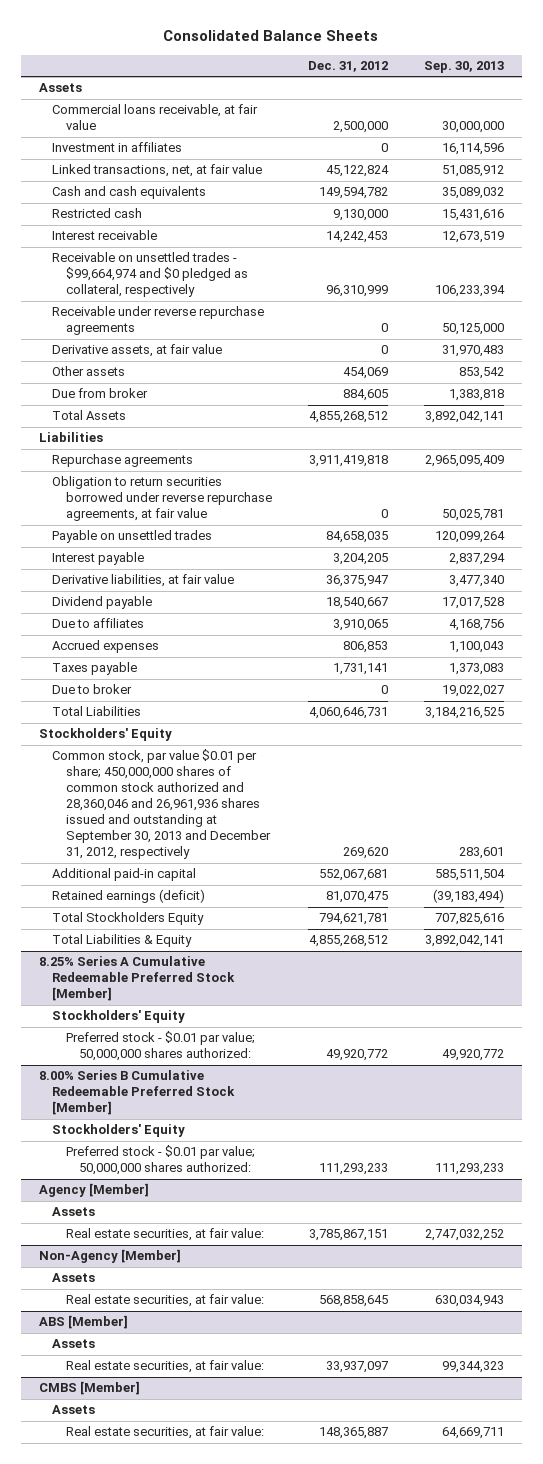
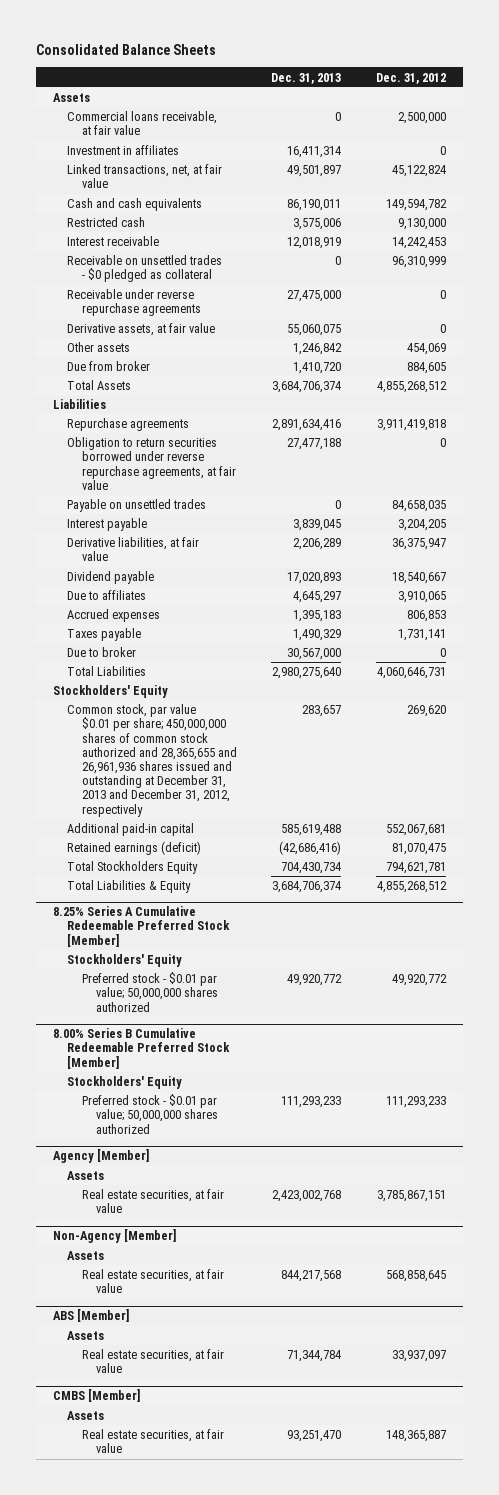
- | Dec. 31, 2012 | Sep. 30, 2013
+ | Dec. 31, 2013 | Dec. 31, 2012
- Receivable on unsettled trades - $99,664,974 and $0 pledged as collateral, respectively | 96,310,999 | 106,233,394
+ Receivable on unsettled trades - $0 pledged as collateral | 0 | 96,310,999
- Common stock, par value $0.01 per share; 450,000,000 shares of common stock authorized and 28,360,046 and 26,961,936 shares issued and outstanding at September 30, 2013 and December 31, 2012, respectively | 269,620 | 283,601
+ Common stock, par value $0.01 per share; 450,000,000 shares of common stock authorized and 28,365,655 and 26,961,936 shares issued and outstanding at December 31, 2013 and December 31, 2012, respectively | 283,657 | 269,620
@ 8.25% Series A Cumulative Redeemable Preferred Stock [Member]
- Preferred stock - $0.01 par value; 50,000,000 shares authorized: | 49,920,772 | 49,920,772
+ Preferred stock - $0.01 par value; 50,000,000 shares authorized | 49,920,772 | 49,920,772
@ 8.00% Series B Cumulative Redeemable Preferred Stock [Member]
- Preferred stock - $0.01 par value; 50,000,000 shares authorized: | 111,293,233 | 111,293,233
+ Preferred stock - $0.01 par value; 50,000,000 shares authorized | 111,293,233 | 111,293,233
@ Agency [Member]
- Real estate securities, at fair value: | 3,785,867,151 | 2,747,032,252
+ Real estate securities, at fair value | 2,423,002,768 | 3,785,867,151
@ Non-Agency [Member]
- Real estate securities, at fair value: | 568,858,645 | 630,034,943
+ Real estate securities, at fair value | 844,217,568 | 568,858,645
@ ABS [Member]
- Real estate securities, at fair value: | 33,937,097 | 99,344,323
+ Real estate securities, at fair value | 71,344,784 | 33,937,097
@ CMBS [Member]
- Real estate securities, at fair value: | 148,365,887 | 64,669,711
+ Real estate securities, at fair value | 93,251,470 | 148,365,887

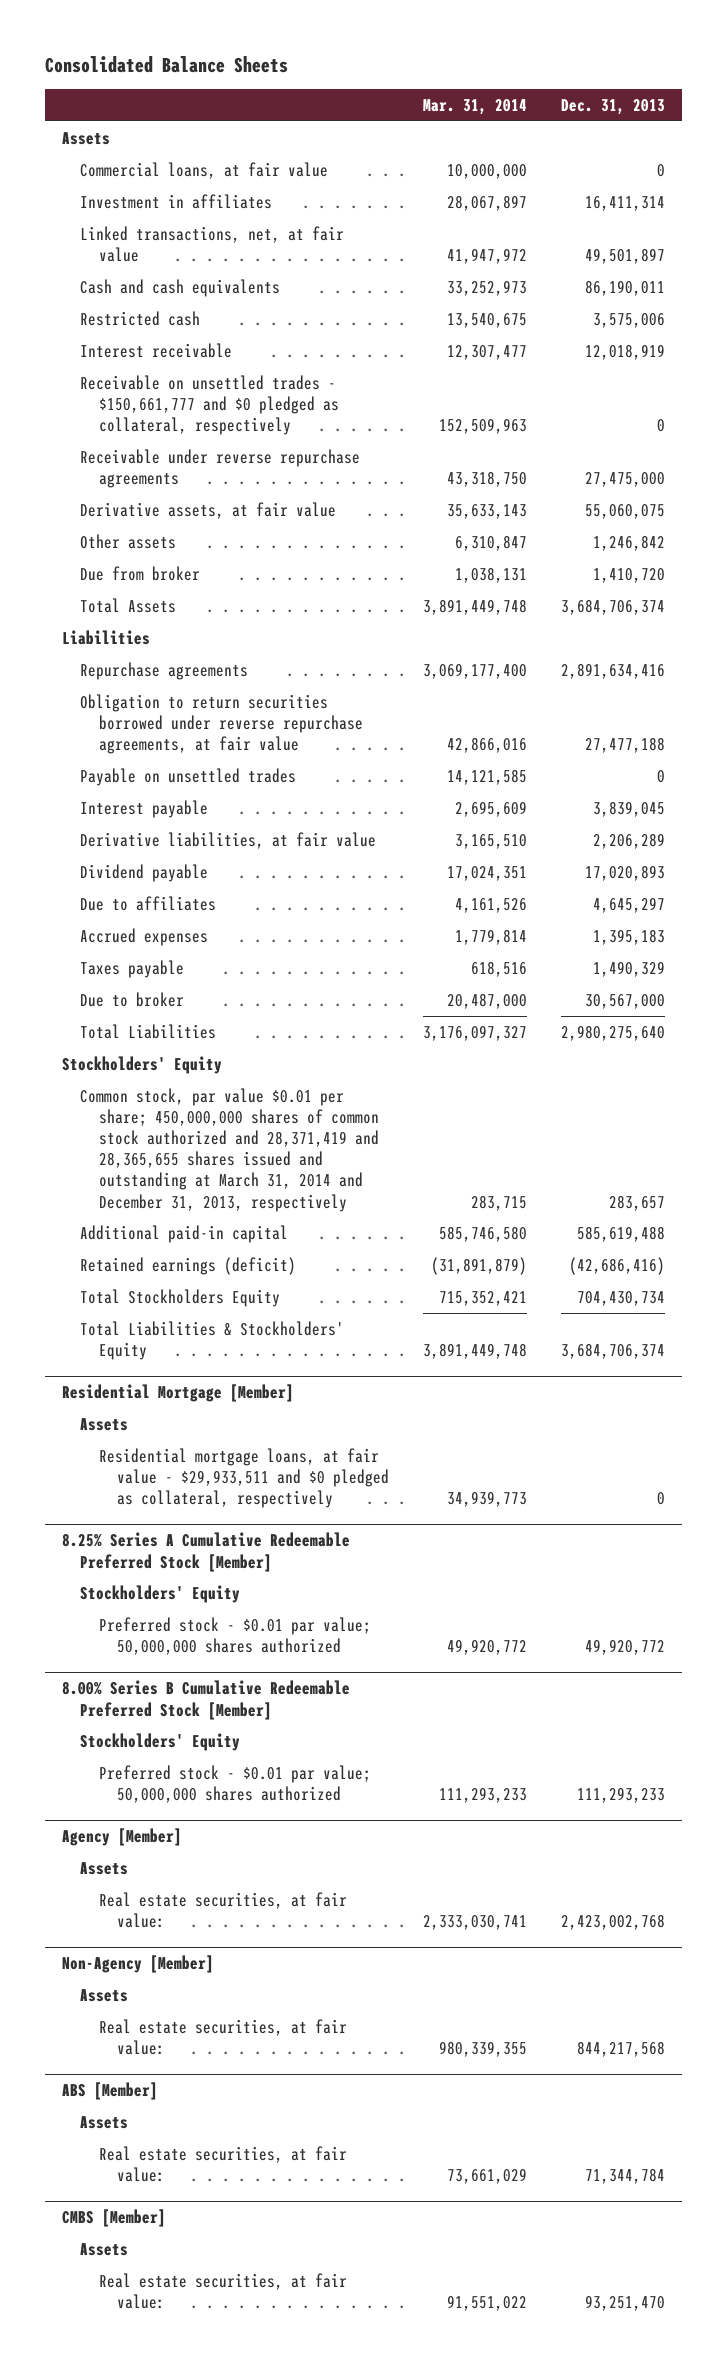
- | Dec. 31, 2013 | Dec. 31, 2012
+ | Mar. 31, 2014 | Dec. 31, 2013
- Commercial loans receivable, at fair value | 0 | 2,500,000
+ Commercial loans, at fair value | 10,000,000 | 0
- Receivable on unsettled trades - $0 pledged as collateral | 0 | 96,310,999
+ Receivable on unsettled trades - $150,661,777 and $0 pledged as collateral, respectively | 152,509,963 | 0
- Common stock, par value $0.01 per share; 450,000,000 shares of common stock authorized and 28,365,655 and 26,961,936 shares issued and outstanding at December 31, 2013 and December 31, 2012, respectively | 283,657 | 269,620
+ Common stock, par value $0.01 per share; 450,000,000 shares of common stock authorized and 28,371,419 and 28,365,655 shares issued and outstanding at March 31, 2014 and December 31, 2013, respectively | 283,715 | 283,657
- Total Liabilities & Equity | 3,684,706,374 | 4,855,268,512
+ Total Liabilities & Stockholders' Equity | 3,891,449,748 | 3,684,706,374
+ Residential Mortgage [Member]
+ Assets
+ Residential mortgage loans, at fair value - $29,933,511 and $0 pledged as collateral, respectively | 34,939,773 | 0
@ Agency [Member]
- Real estate securities, at fair value | 2,423,002,768 | 3,785,867,151
+ Real estate securities, at fair value: | 2,333,030,741 | 2,423,002,768
@ Non-Agency [Member]
- Real estate securities, at fair value | 844,217,568 | 568,858,645
+ Real estate securities, at fair value: | 980,339,355 | 844,217,568
@ ABS [Member]
- Real estate securities, at fair value | 71,344,784 | 33,937,097
+ Real estate securities, at fair value: | 73,661,029 | 71,344,784
@ CMBS [Member]
- Real estate securities, at fair value | 93,251,470 | 148,365,887
+ Real estate securities, at fair value: | 91,551,022 | 93,251,470

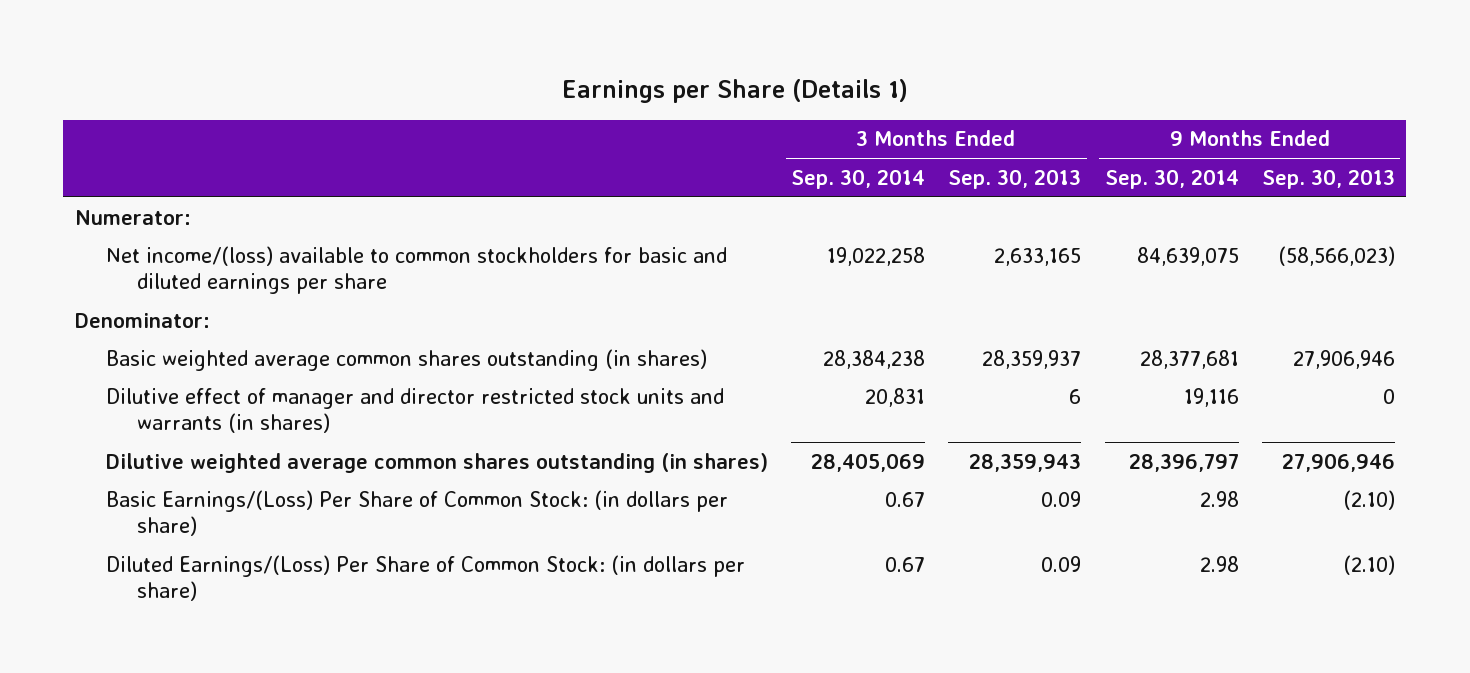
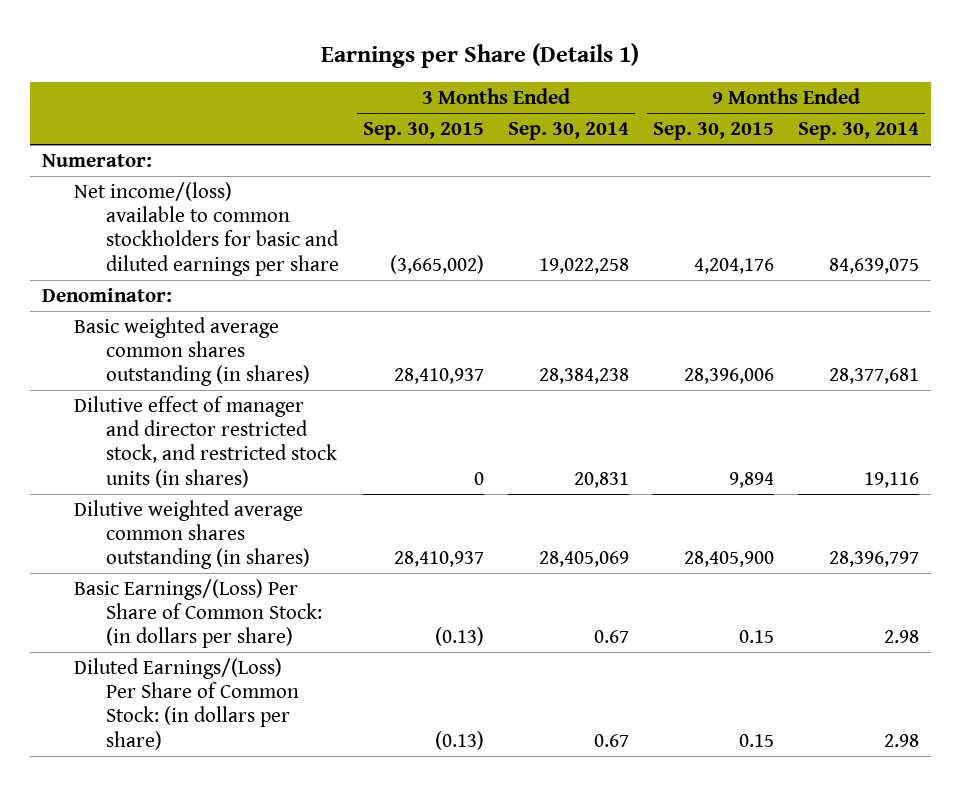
- | 3 Months Ended Sep. 30, 2014 | 3 Months Ended Sep. 30, 2013 | 9 Months Ended Sep. 30, 2014 | 9 Months Ended Sep. 30, 2013
+ | 3 Months Ended Sep. 30, 2015 | 3 Months Ended Sep. 30, 2014 | 9 Months Ended Sep. 30, 2015 | 9 Months Ended Sep. 30, 2014
- Dilutive effect of manager and director restricted stock units and warrants (in shares) | 20,831 | 6 | 19,116 | 0
+ Dilutive effect of manager and director restricted stock, and restricted stock units (in shares) | 0 | 20,831 | 9,894 | 19,116

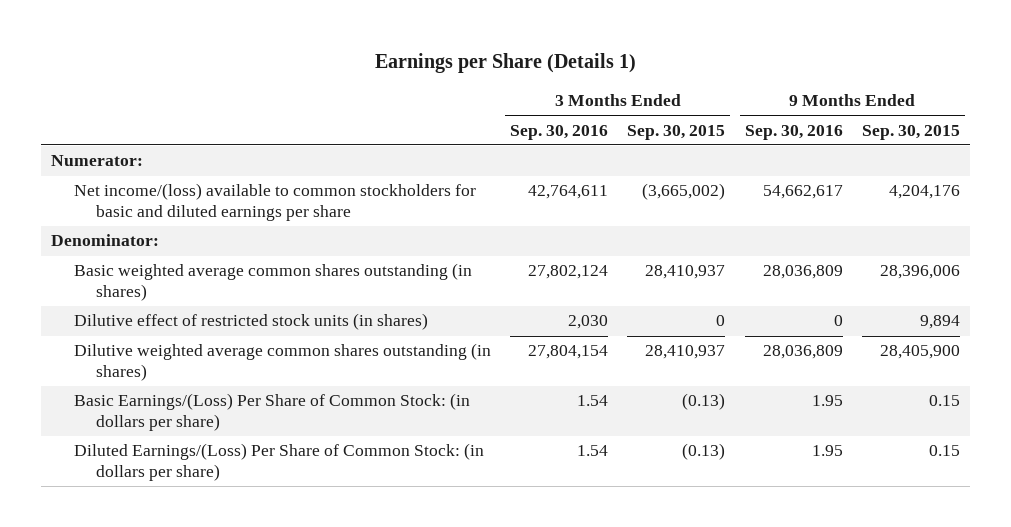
- | 3 Months Ended Sep. 30, 2015 | 3 Months Ended Sep. 30, 2014 | 9 Months Ended Sep. 30, 2015 | 9 Months Ended Sep. 30, 2014
+ | 3 Months Ended Sep. 30, 2016 | 3 Months Ended Sep. 30, 2015 | 9 Months Ended Sep. 30, 2016 | 9 Months Ended Sep. 30, 2015
- Dilutive effect of manager and director restricted stock, and restricted stock units (in shares) | 0 | 20,831 | 9,894 | 19,116
+ Dilutive effect of restricted stock units (in shares) | 2,030 | 0 | 0 | 9,894

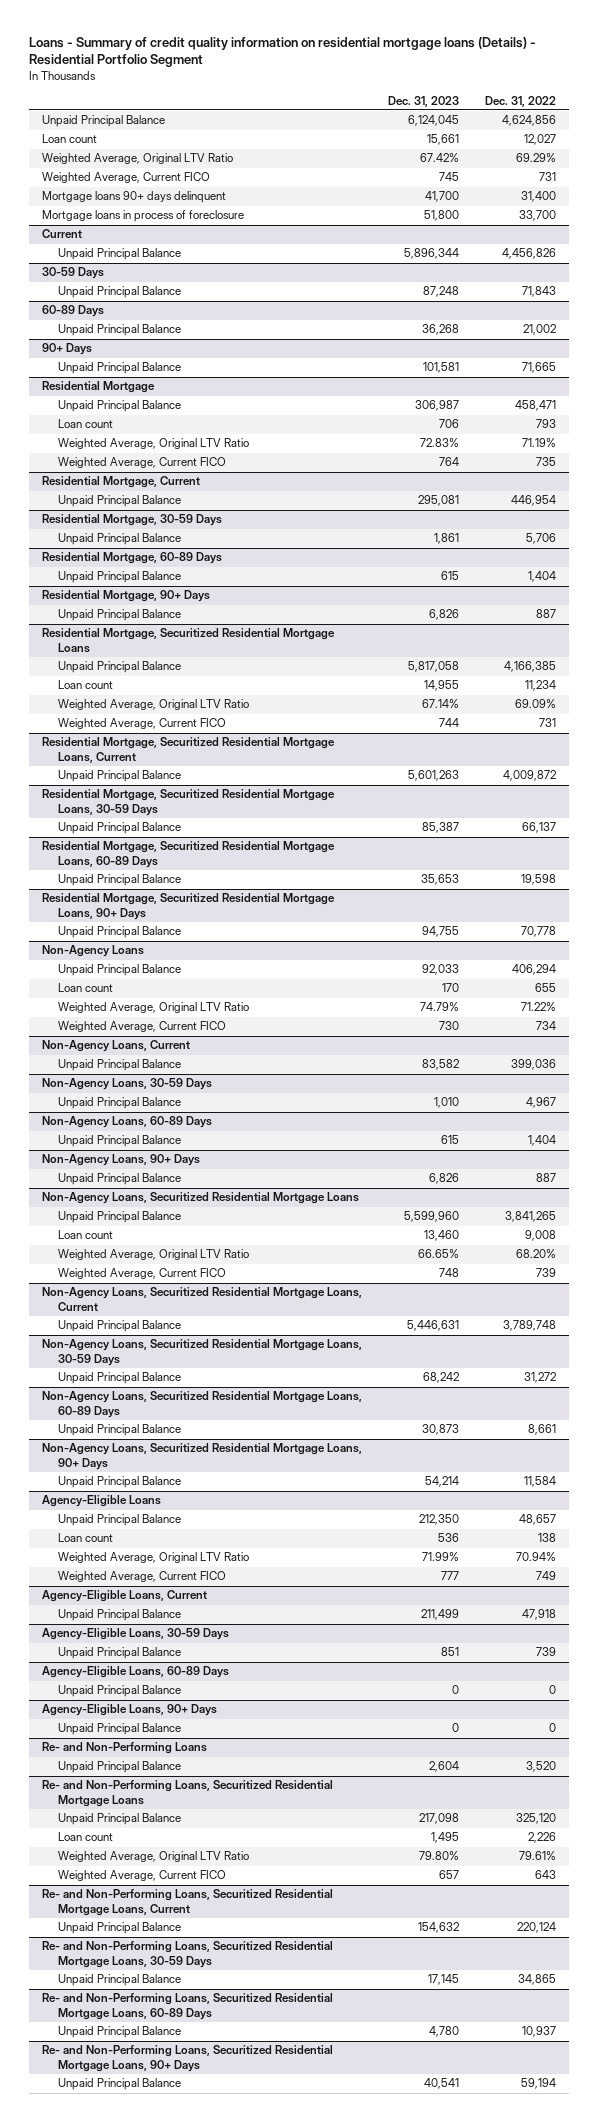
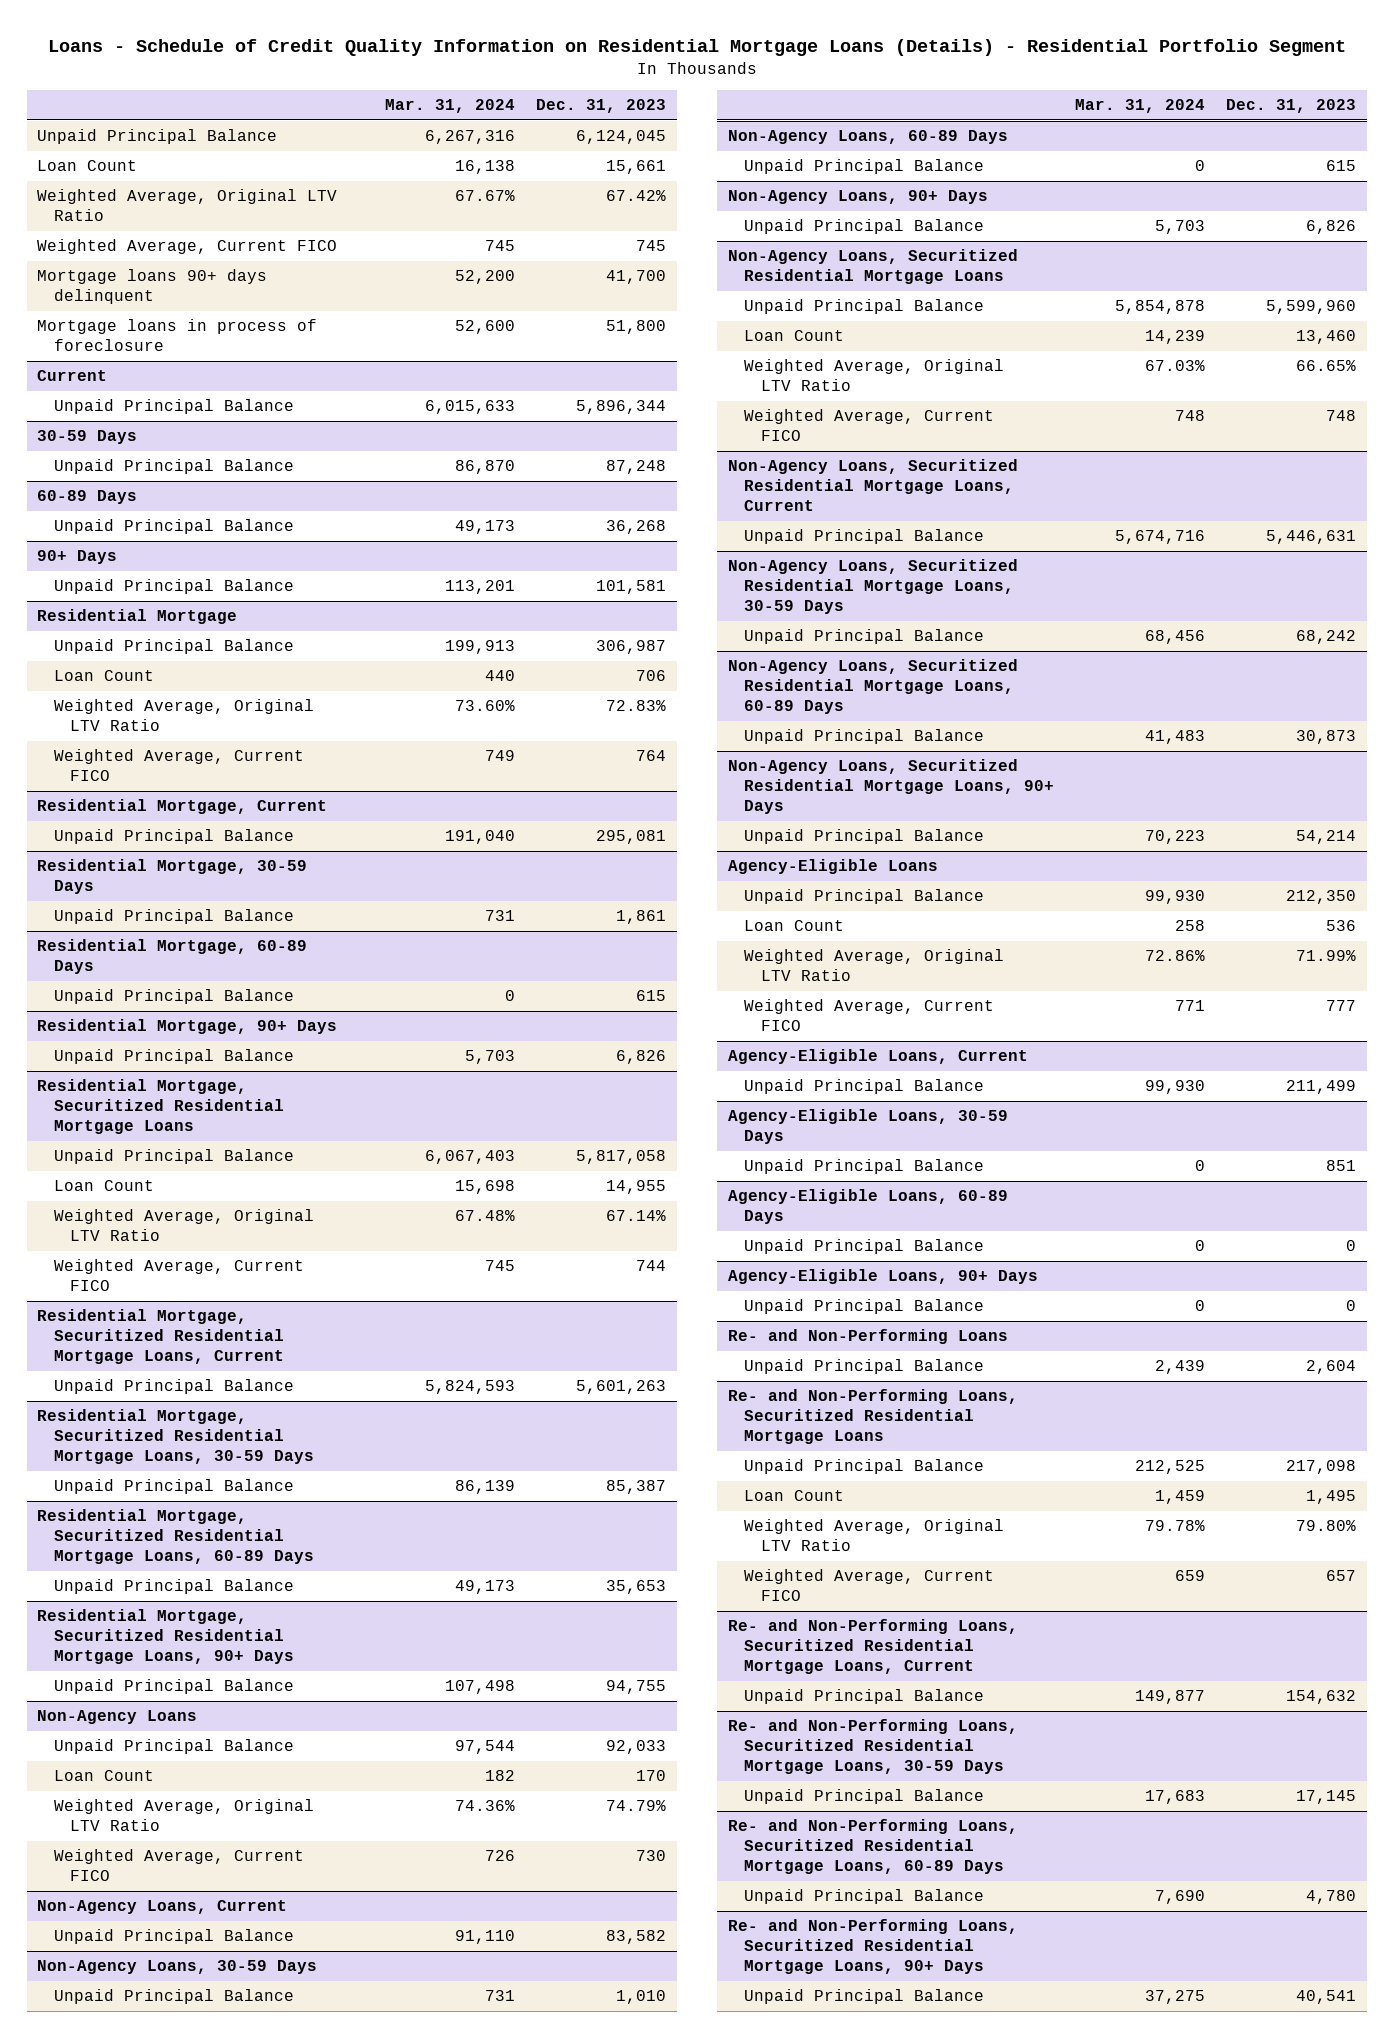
- Loans - Summary of credit quality information on residential mortgage loans (Details) - Residential Portfolio Segment
+ Loans - Schedule of Credit Quality Information on Residential Mortgage Loans (Details) - Residential Portfolio Segment
- | Dec. 31, 2023 | Dec. 31, 2022
+ | Mar. 31, 2024 | Dec. 31, 2023
- Loan count | 15,661 | 12,027
+ Loan Count | 16,138 | 15,661
@ Residential Mortgage
- Loan count | 706 | 793
+ Loan Count | 440 | 706
@ Residential Mortgage, Securitized Residential Mortgage Loans
- Loan count | 14,955 | 11,234
+ Loan Count | 15,698 | 14,955
@ Non-Agency Loans
- Loan count | 170 | 655
+ Loan Count | 182 | 170
@ Non-Agency Loans, Securitized Residential Mortgage Loans
- Loan count | 13,460 | 9,008
+ Loan Count | 14,239 | 13,460
@ Agency-Eligible Loans
- Loan count | 536 | 138
+ Loan Count | 258 | 536
@ Re- and Non-Performing Loans, Securitized Residential Mortgage Loans
- Loan count | 1,495 | 2,226
+ Loan Count | 1,459 | 1,495

